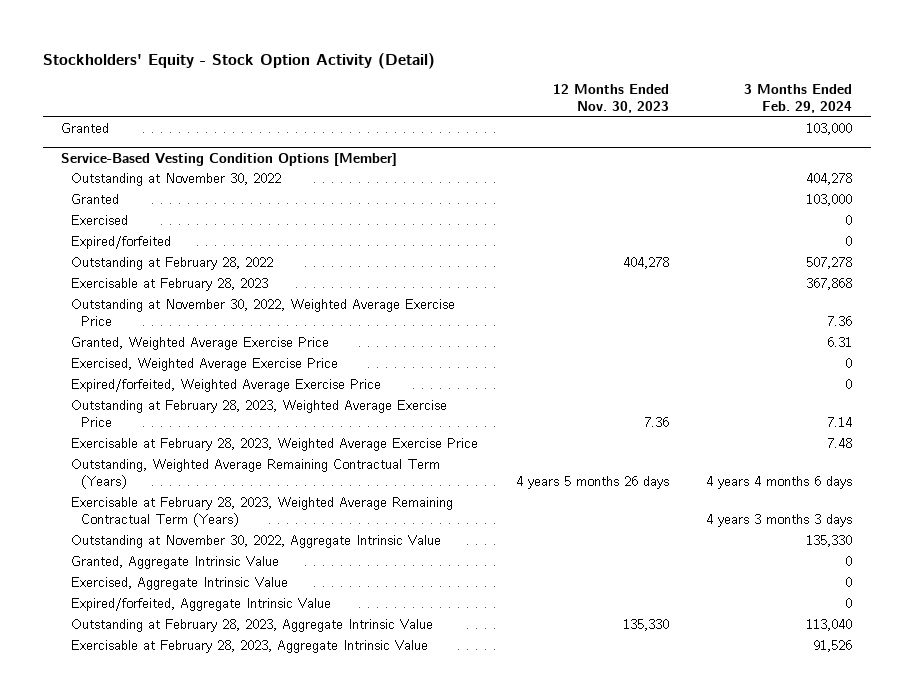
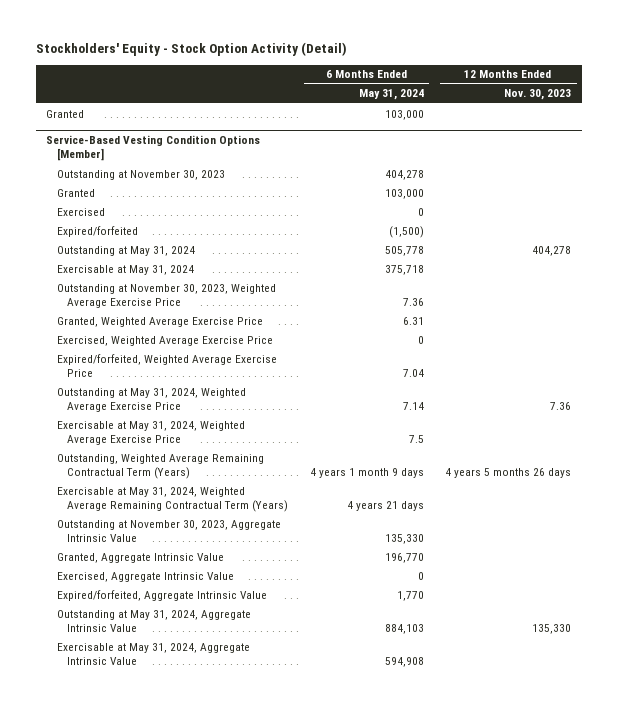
- | 12 Months Ended Nov. 30, 2023 | 3 Months Ended Feb. 29, 2024
+ | 6 Months Ended May 31, 2024 | 12 Months Ended Nov. 30, 2023
@ Service-Based Vesting Condition Options [Member]
- Outstanding at November 30, 2022 | | 404,278
+ Outstanding at November 30, 2023 | 404,278 |
- Outstanding at February 28, 2022 | 404,278 | 507,278
- Exercisable at February 28, 2023 | | 367,868
- Outstanding at November 30, 2022, Weighted Average Exercise Price | | 7.36
+ Outstanding at May 31, 2024 | 505,778 | 404,278
+ Exercisable at May 31, 2024 | 375,718 |
+ Outstanding at November 30, 2023, Weighted Average Exercise Price | 7.36 |
- Outstanding at February 28, 2023, Weighted Average Exercise Price | 7.36 | 7.14
- Exercisable at February 28, 2023, Weighted Average Exercise Price | | 7.48
+ Outstanding at May 31, 2024, Weighted Average Exercise Price | 7.14 | 7.36
+ Exercisable at May 31, 2024, Weighted Average Exercise Price | 7.5 |
- Exercisable at February 28, 2023, Weighted Average Remaining Contractual Term (Years) | | 4 years 3 months 3 days
- Outstanding at November 30, 2022, Aggregate Intrinsic Value | | 135,330
+ Exercisable at May 31, 2024, Weighted Average Remaining Contractual Term (Years) | 4 years 21 days |
+ Outstanding at November 30, 2023, Aggregate Intrinsic Value | 135,330 |
- Outstanding at February 28, 2023, Aggregate Intrinsic Value | 135,330 | 113,040
- Exercisable at February 28, 2023, Aggregate Intrinsic Value | | 91,526
+ Outstanding at May 31, 2024, Aggregate Intrinsic Value | 884,103 | 135,330
+ Exercisable at May 31, 2024, Aggregate Intrinsic Value | 594,908 |

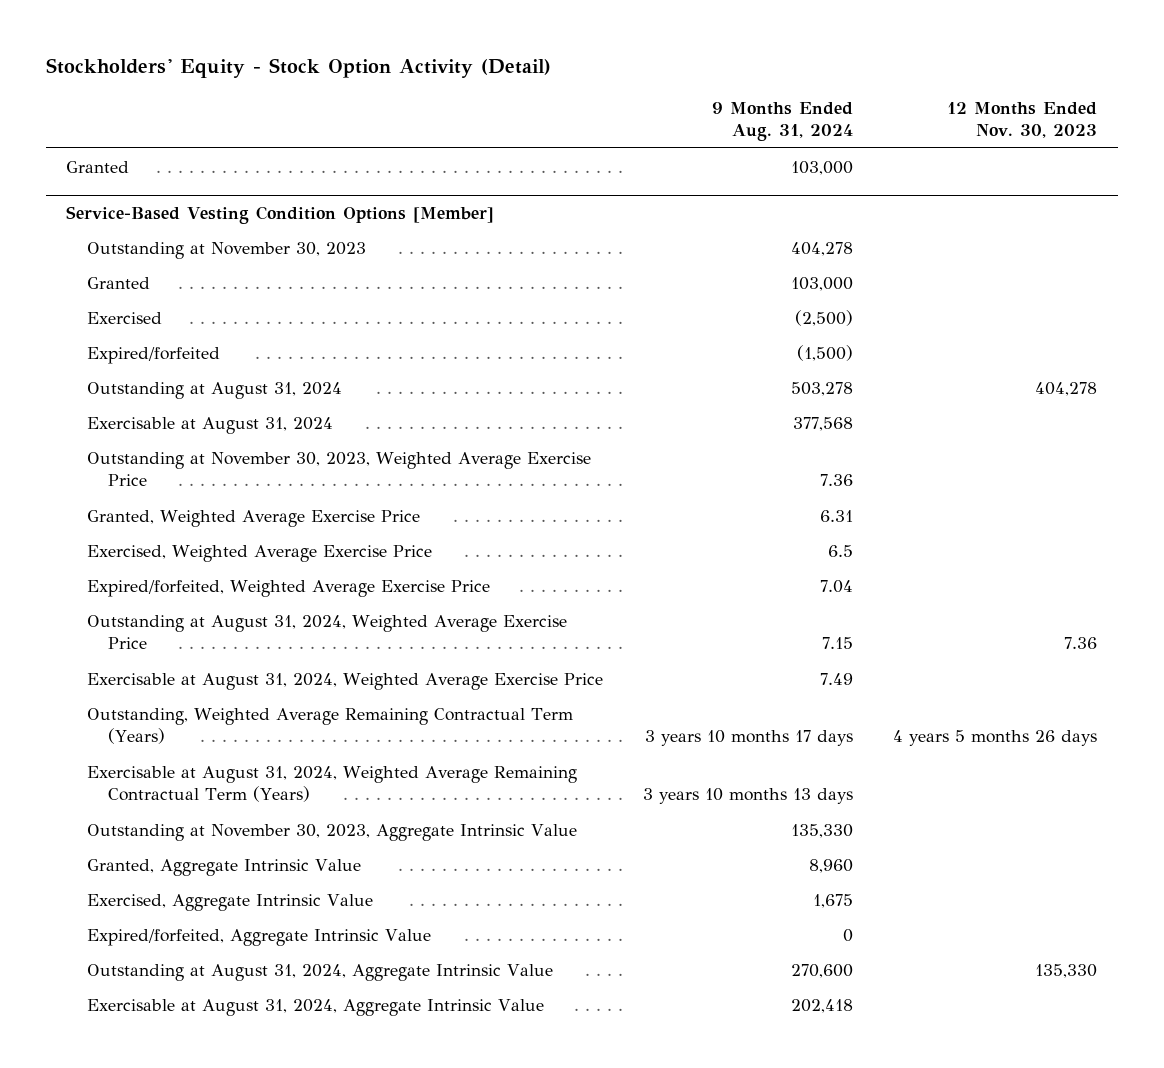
- | 6 Months Ended May 31, 2024 | 12 Months Ended Nov. 30, 2023
+ | 9 Months Ended Aug. 31, 2024 | 12 Months Ended Nov. 30, 2023
@ Service-Based Vesting Condition Options [Member]
- Outstanding at May 31, 2024 | 505,778 | 404,278
- Exercisable at May 31, 2024 | 375,718 |
+ Outstanding at August 31, 2024 | 503,278 | 404,278
+ Exercisable at August 31, 2024 | 377,568 |
- Outstanding at May 31, 2024, Weighted Average Exercise Price | 7.14 | 7.36
- Exercisable at May 31, 2024, Weighted Average Exercise Price | 7.5 |
+ Outstanding at August 31, 2024, Weighted Average Exercise Price | 7.15 | 7.36
+ Exercisable at August 31, 2024, Weighted Average Exercise Price | 7.49 |
- Exercisable at May 31, 2024, Weighted Average Remaining Contractual Term (Years) | 4 years 21 days |
+ Exercisable at August 31, 2024, Weighted Average Remaining Contractual Term (Years) | 3 years 10 months 13 days |
- Outstanding at May 31, 2024, Aggregate Intrinsic Value | 884,103 | 135,330
- Exercisable at May 31, 2024, Aggregate Intrinsic Value | 594,908 |
+ Outstanding at August 31, 2024, Aggregate Intrinsic Value | 270,600 | 135,330
+ Exercisable at August 31, 2024, Aggregate Intrinsic Value | 202,418 |

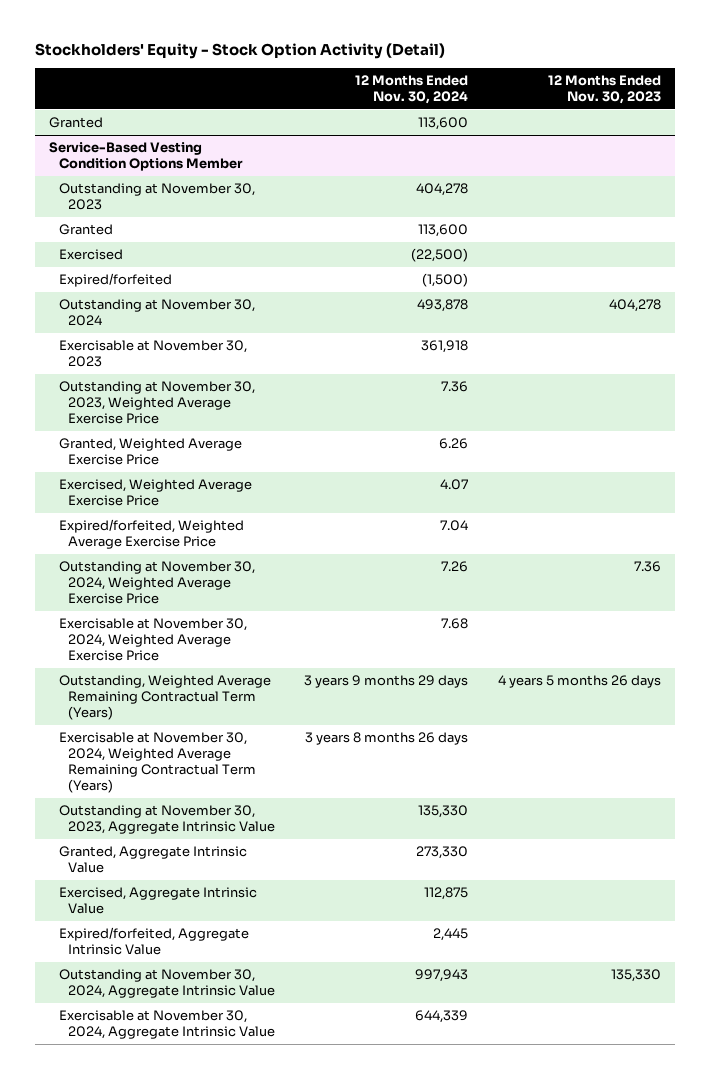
- | 9 Months Ended Aug. 31, 2024 | 12 Months Ended Nov. 30, 2023
+ | 12 Months Ended Nov. 30, 2024 | 12 Months Ended Nov. 30, 2023
- Service-Based Vesting Condition Options [Member]
+ Service-Based Vesting Condition Options Member
- Outstanding at August 31, 2024 | 503,278 | 404,278
- Exercisable at August 31, 2024 | 377,568 |
+ Outstanding at November 30, 2024 | 493,878 | 404,278
+ Exercisable at November 30, 2023 | 361,918 |
- Outstanding at August 31, 2024, Weighted Average Exercise Price | 7.15 | 7.36
- Exercisable at August 31, 2024, Weighted Average Exercise Price | 7.49 |
+ Outstanding at November 30, 2024, Weighted Average Exercise Price | 7.26 | 7.36
+ Exercisable at November 30, 2024, Weighted Average Exercise Price | 7.68 |
- Exercisable at August 31, 2024, Weighted Average Remaining Contractual Term (Years) | 3 years 10 months 13 days |
+ Exercisable at November 30, 2024, Weighted Average Remaining Contractual Term (Years) | 3 years 8 months 26 days |
- Outstanding at August 31, 2024, Aggregate Intrinsic Value | 270,600 | 135,330
- Exercisable at August 31, 2024, Aggregate Intrinsic Value | 202,418 |
+ Outstanding at November 30, 2024, Aggregate Intrinsic Value | 997,943 | 135,330
+ Exercisable at November 30, 2024, Aggregate Intrinsic Value | 644,339 |

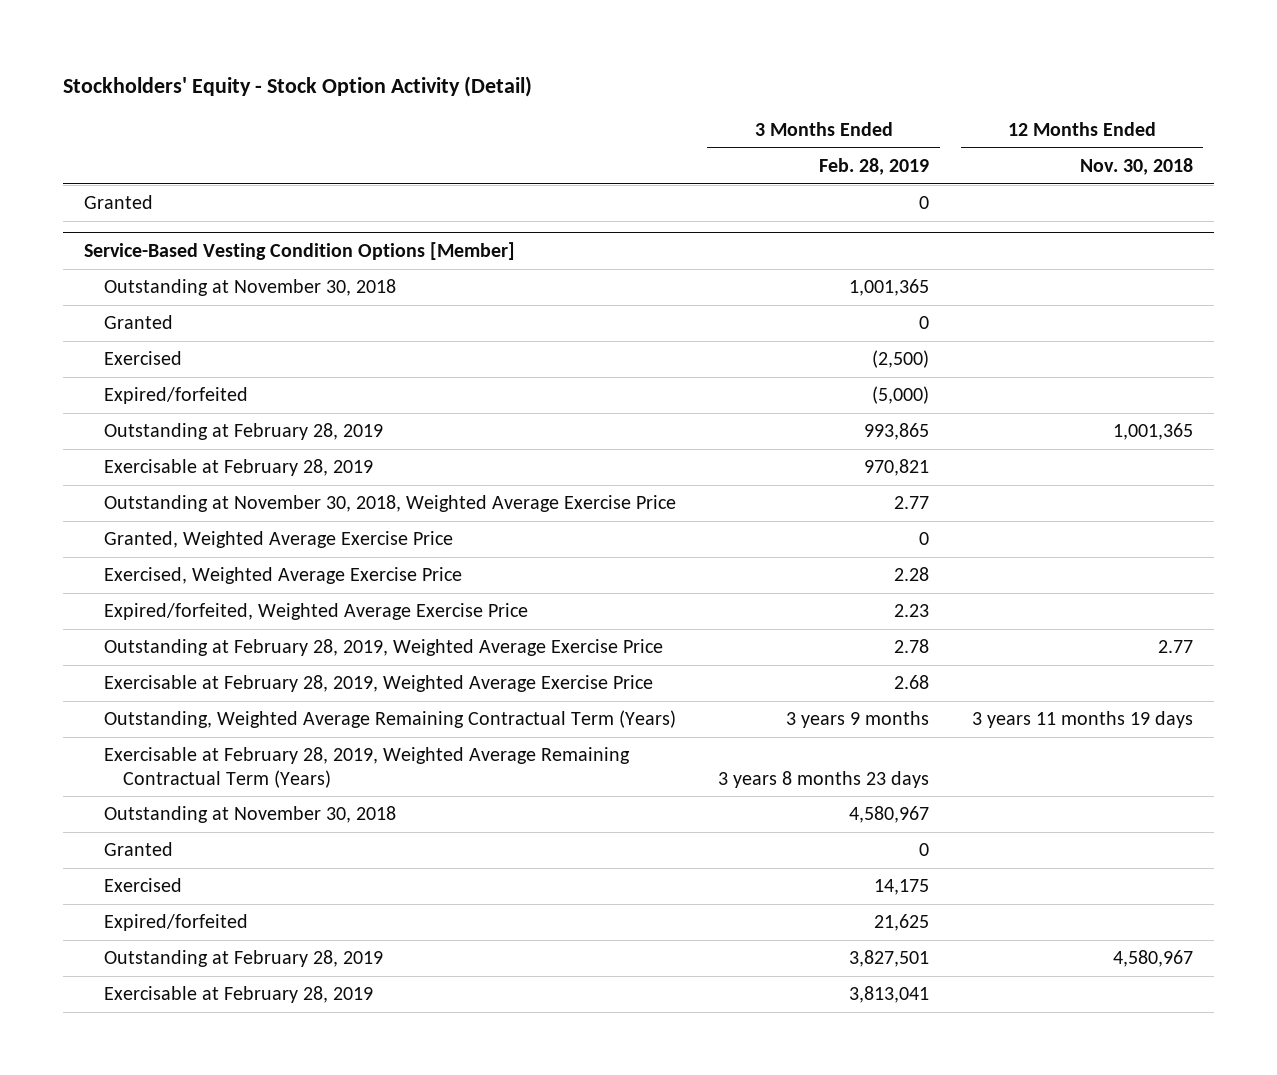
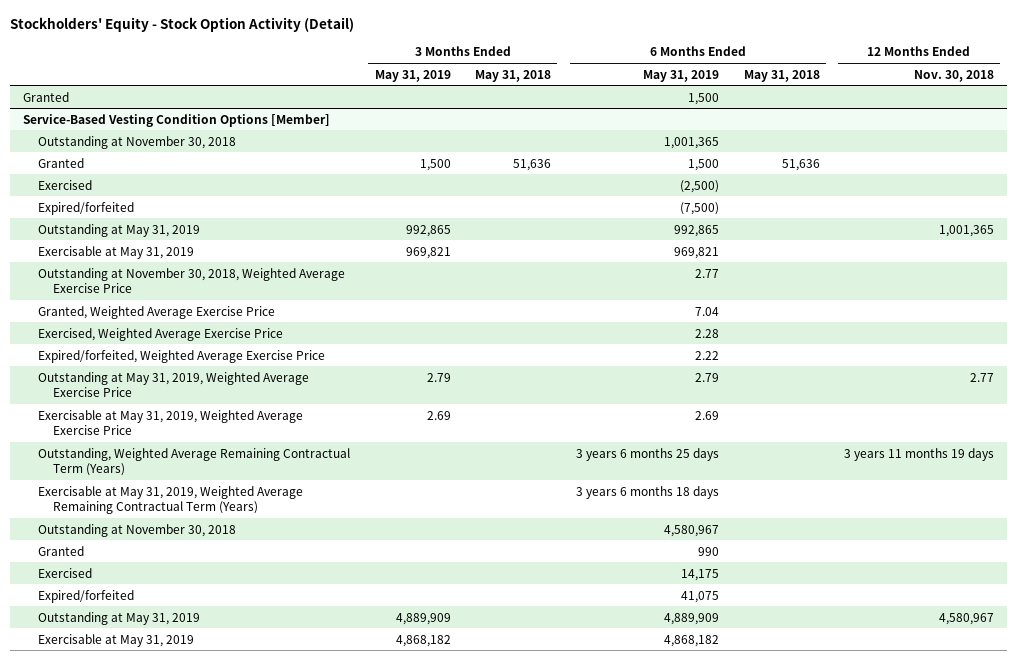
- | 3 Months Ended Feb. 28, 2019 | 12 Months Ended Nov. 30, 2018
+ | 3 Months Ended May 31, 2019 | 3 Months Ended May 31, 2018 | 6 Months Ended May 31, 2019 | 6 Months Ended May 31, 2018 | 12 Months Ended Nov. 30, 2018
@ Service-Based Vesting Condition Options [Member]
- Outstanding at February 28, 2019 | 993,865 | 1,001,365
- Exercisable at February 28, 2019 | 970,821 |
+ Outstanding at May 31, 2019 | 992,865 | | 992,865 | | 1,001,365
+ Exercisable at May 31, 2019 | 969,821 | | 969,821 | |
- Outstanding at February 28, 2019, Weighted Average Exercise Price | 2.78 | 2.77
- Exercisable at February 28, 2019, Weighted Average Exercise Price | 2.68 |
+ Outstanding at May 31, 2019, Weighted Average Exercise Price | 2.79 | | 2.79 | | 2.77
+ Exercisable at May 31, 2019, Weighted Average Exercise Price | 2.69 | | 2.69 | |
- Exercisable at February 28, 2019, Weighted Average Remaining Contractual Term (Years) | 3 years 8 months 23 days |
+ Exercisable at May 31, 2019, Weighted Average Remaining Contractual Term (Years) | | | 3 years 6 months 18 days | |
- Outstanding at February 28, 2019 | 3,827,501 | 4,580,967
- Exercisable at February 28, 2019 | 3,813,041 |
+ Outstanding at May 31, 2019 | 4,889,909 | | 4,889,909 | | 4,580,967
+ Exercisable at May 31, 2019 | 4,868,182 | | 4,868,182 | |

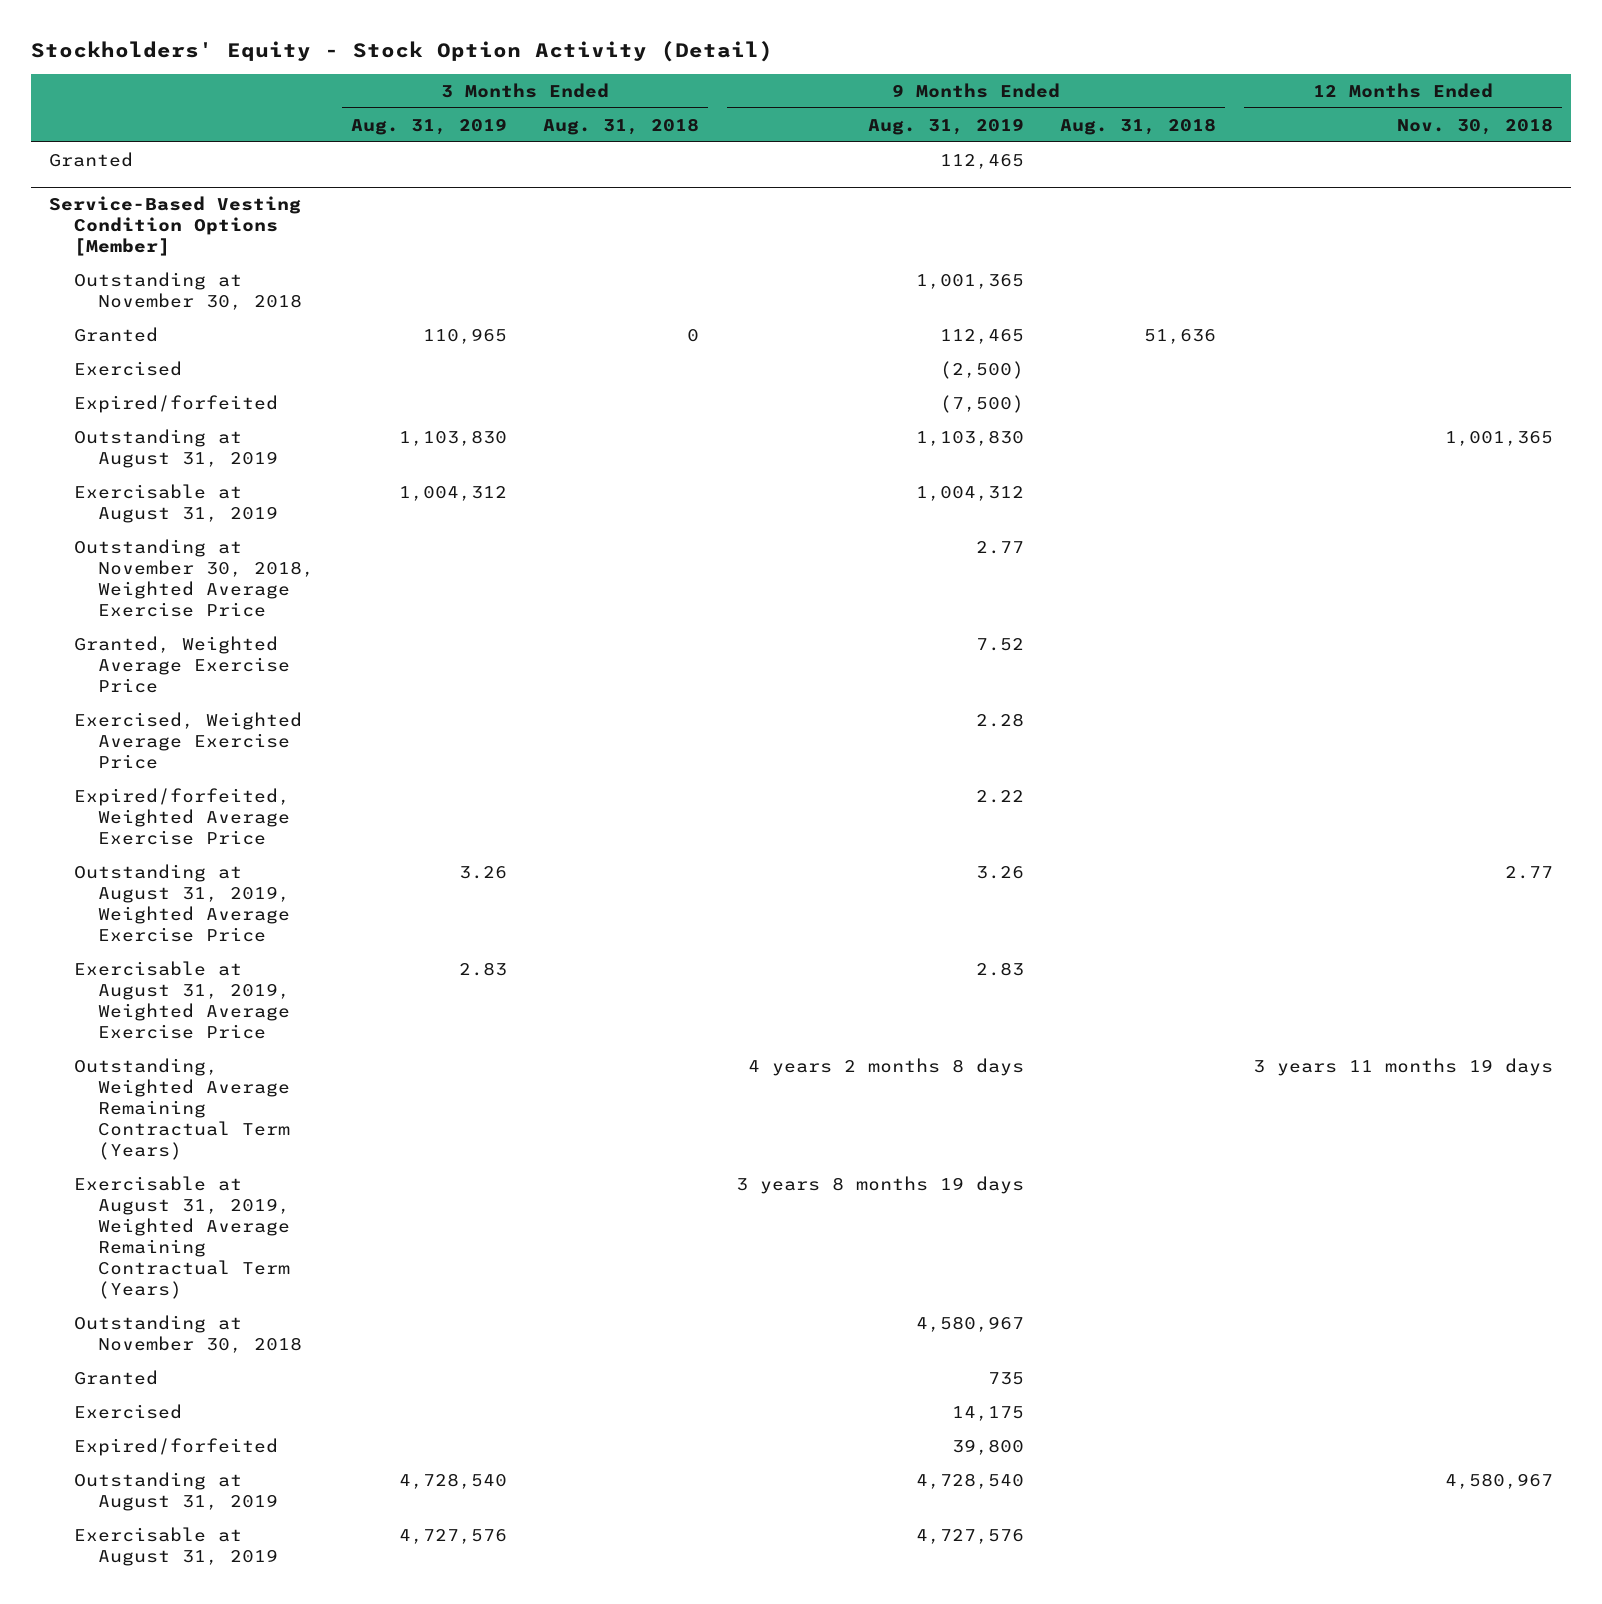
- | 3 Months Ended May 31, 2019 | 3 Months Ended May 31, 2018 | 6 Months Ended May 31, 2019 | 6 Months Ended May 31, 2018 | 12 Months Ended Nov. 30, 2018
+ | 3 Months Ended Aug. 31, 2019 | 3 Months Ended Aug. 31, 2018 | 9 Months Ended Aug. 31, 2019 | 9 Months Ended Aug. 31, 2018 | 12 Months Ended Nov. 30, 2018
@ Service-Based Vesting Condition Options [Member]
- Outstanding at May 31, 2019 | 992,865 | | 992,865 | | 1,001,365
- Exercisable at May 31, 2019 | 969,821 | | 969,821 | |
+ Outstanding at August 31, 2019 | 1,103,830 | | 1,103,830 | | 1,001,365
+ Exercisable at August 31, 2019 | 1,004,312 | | 1,004,312 | |
- Outstanding at May 31, 2019, Weighted Average Exercise Price | 2.79 | | 2.79 | | 2.77
- Exercisable at May 31, 2019, Weighted Average Exercise Price | 2.69 | | 2.69 | |
+ Outstanding at August 31, 2019, Weighted Average Exercise Price | 3.26 | | 3.26 | | 2.77
+ Exercisable at August 31, 2019, Weighted Average Exercise Price | 2.83 | | 2.83 | |
- Exercisable at May 31, 2019, Weighted Average Remaining Contractual Term (Years) | | | 3 years 6 months 18 days | |
+ Exercisable at August 31, 2019, Weighted Average Remaining Contractual Term (Years) | | | 3 years 8 months 19 days | |
- Outstanding at May 31, 2019 | 4,889,909 | | 4,889,909 | | 4,580,967
- Exercisable at May 31, 2019 | 4,868,182 | | 4,868,182 | |
+ Outstanding at August 31, 2019 | 4,728,540 | | 4,728,540 | | 4,580,967
+ Exercisable at August 31, 2019 | 4,727,576 | | 4,727,576 | |

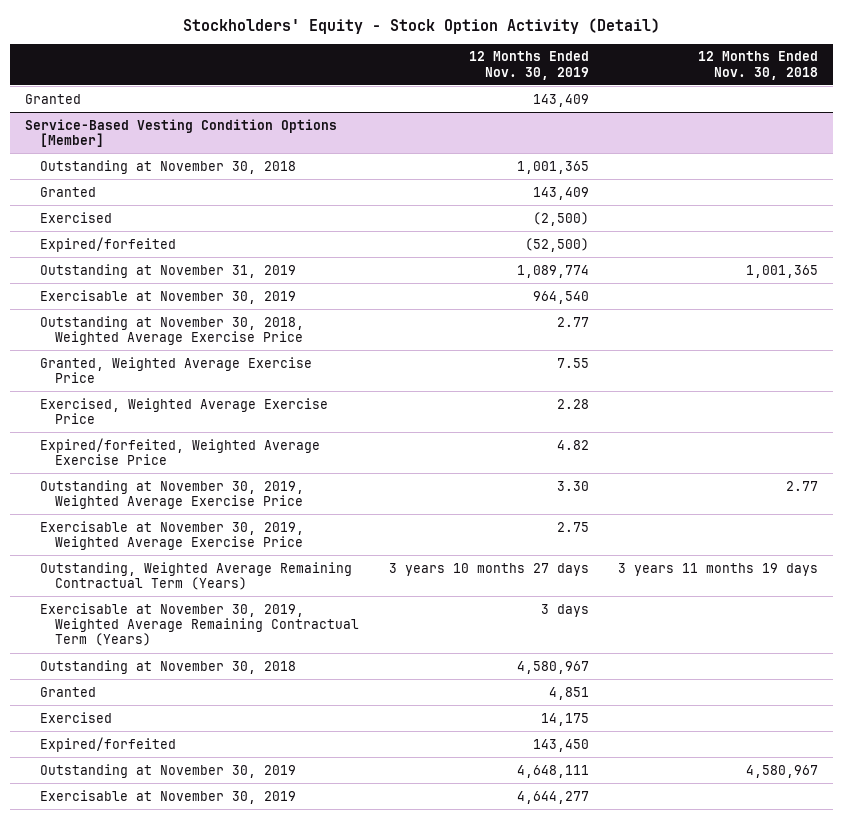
- | 3 Months Ended Aug. 31, 2019 | 3 Months Ended Aug. 31, 2018 | 9 Months Ended Aug. 31, 2019 | 9 Months Ended Aug. 31, 2018 | 12 Months Ended Nov. 30, 2018
+ | 12 Months Ended Nov. 30, 2019 | 12 Months Ended Nov. 30, 2018
@ Service-Based Vesting Condition Options [Member]
- Outstanding at August 31, 2019 | 1,103,830 | | 1,103,830 | | 1,001,365
- Exercisable at August 31, 2019 | 1,004,312 | | 1,004,312 | |
+ Outstanding at November 31, 2019 | 1,089,774 | 1,001,365
+ Exercisable at November 30, 2019 | 964,540 |
- Outstanding at August 31, 2019, Weighted Average Exercise Price | 3.26 | | 3.26 | | 2.77
- Exercisable at August 31, 2019, Weighted Average Exercise Price | 2.83 | | 2.83 | |
+ Outstanding at November 30, 2019, Weighted Average Exercise Price | 3.30 | 2.77
+ Exercisable at November 30, 2019, Weighted Average Exercise Price | 2.75 |
- Exercisable at August 31, 2019, Weighted Average Remaining Contractual Term (Years) | | | 3 years 8 months 19 days | |
+ Exercisable at November 30, 2019, Weighted Average Remaining Contractual Term (Years) | 3 days |
- Outstanding at August 31, 2019 | 4,728,540 | | 4,728,540 | | 4,580,967
- Exercisable at August 31, 2019 | 4,727,576 | | 4,727,576 | |
+ Outstanding at November 30, 2019 | 4,648,111 | 4,580,967
+ Exercisable at November 30, 2019 | 4,644,277 |

